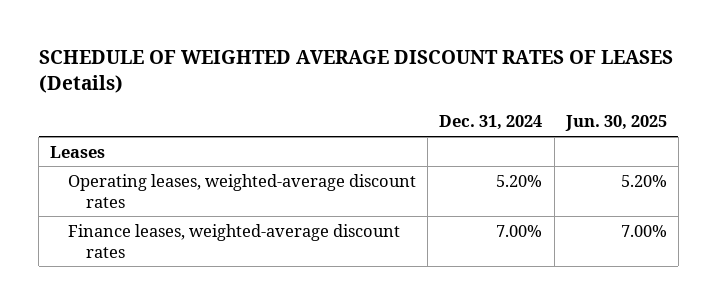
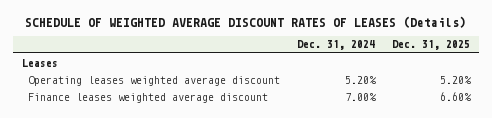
- | Dec. 31, 2024 | Jun. 30, 2025
+ | Dec. 31, 2024 | Dec. 31, 2025
- Operating leases, weighted-average discount rates | 5.20% | 5.20%
- Finance leases, weighted-average discount rates | 7.00% | 7.00%
+ Operating leases weighted average discount | 5.20% | 5.20%
+ Finance leases weighted average discount | 7.00% | 6.60%

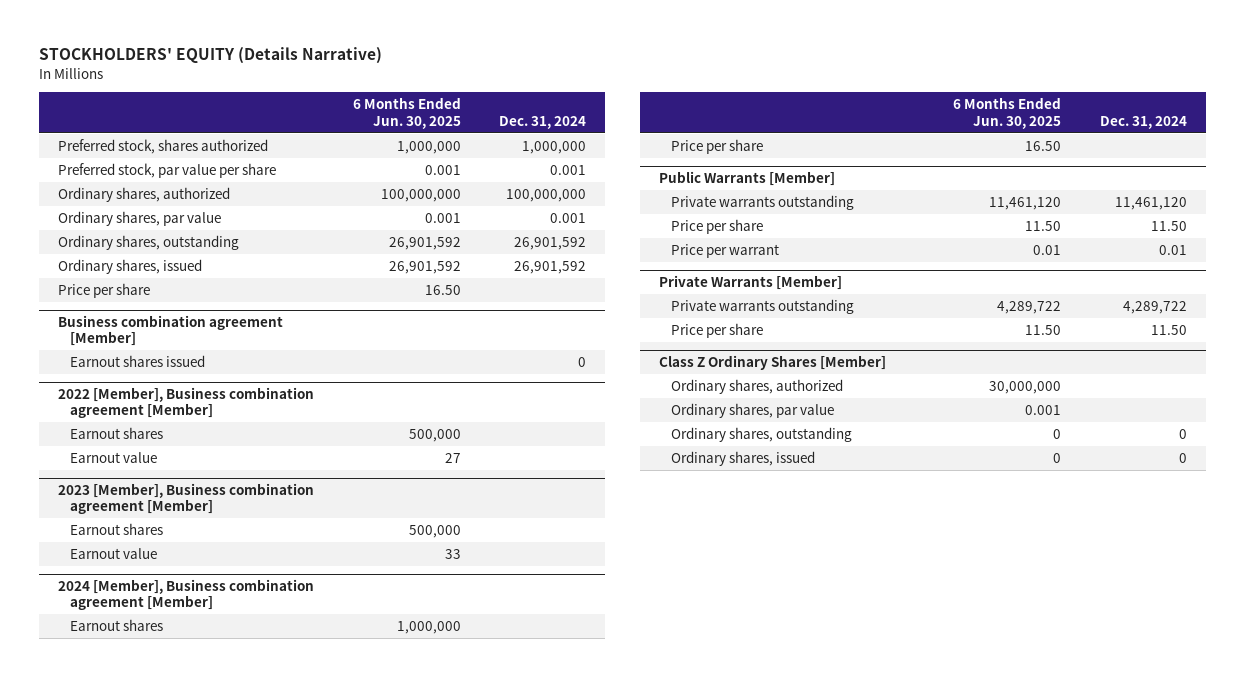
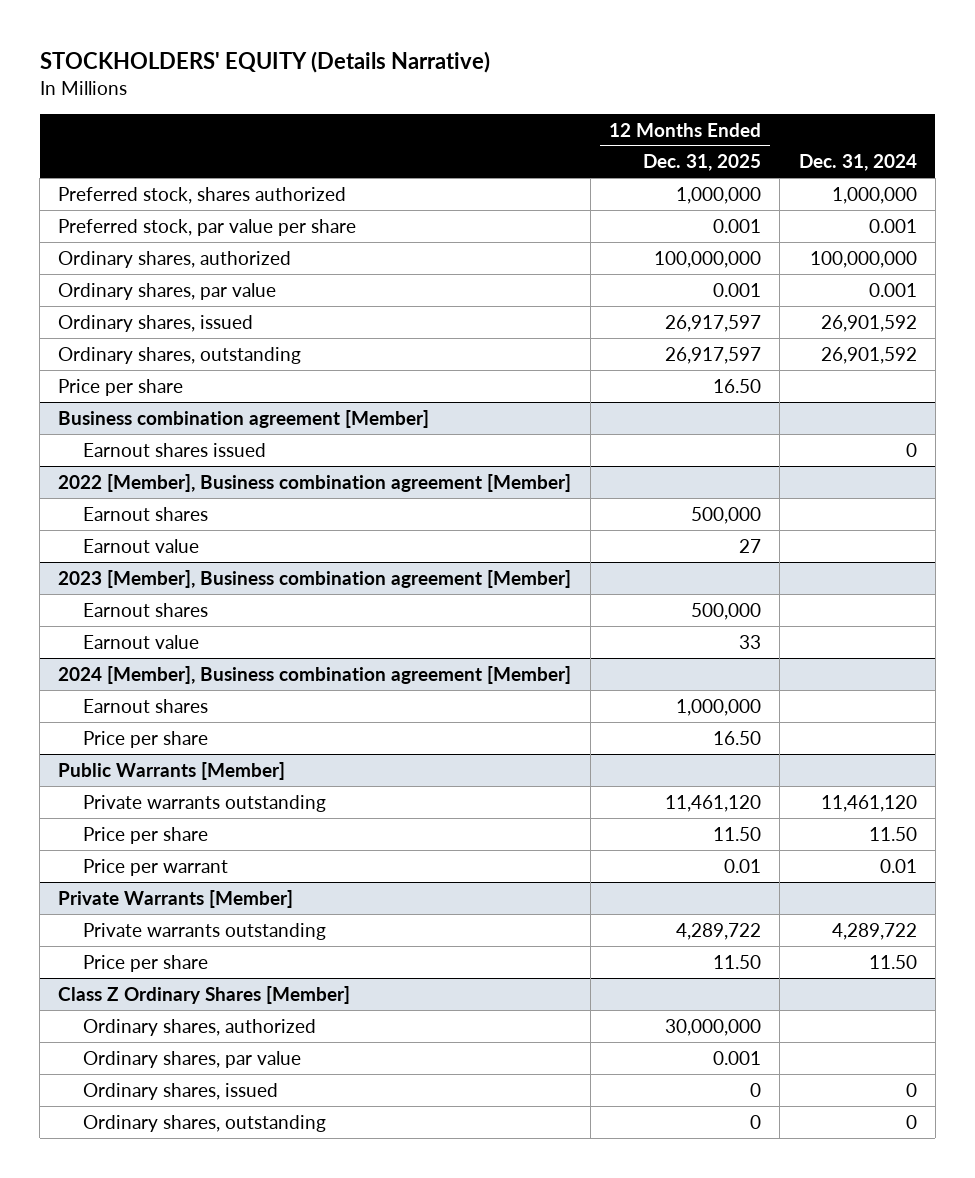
- | 6 Months Ended Jun. 30, 2025 | Dec. 31, 2024
+ | 12 Months Ended Dec. 31, 2025 | Dec. 31, 2024
moved down: Ordinary shares, outstanding | 26,917,597 | 26,901,592
@ Class Z Ordinary Shares [Member]
moved down: Ordinary shares, outstanding | 0 | 0

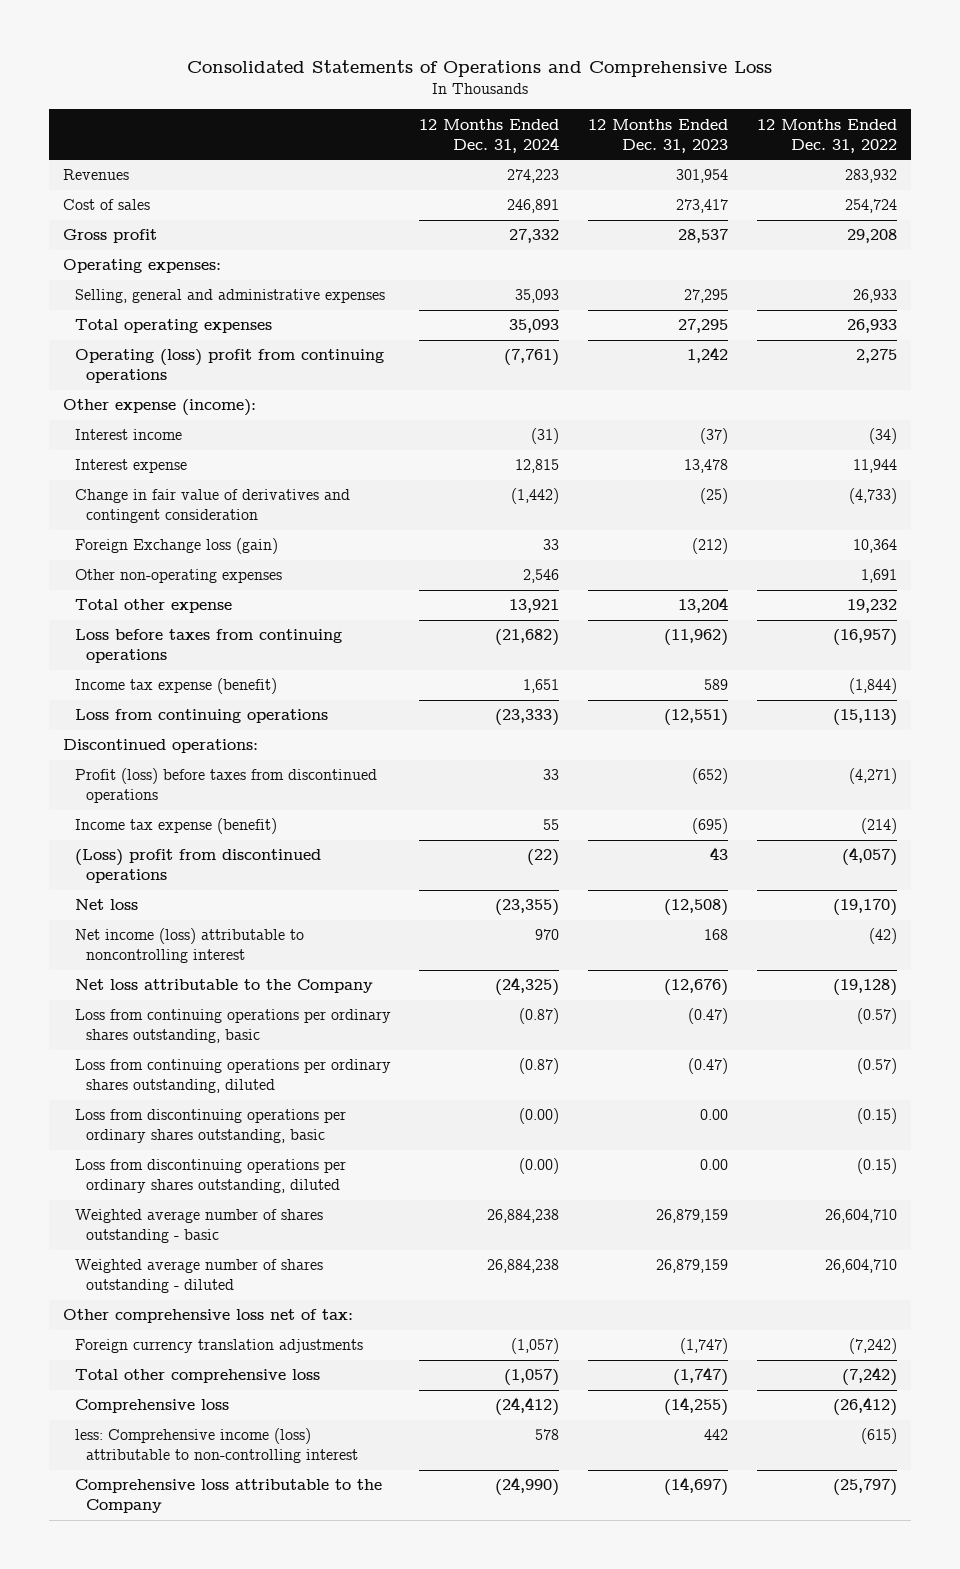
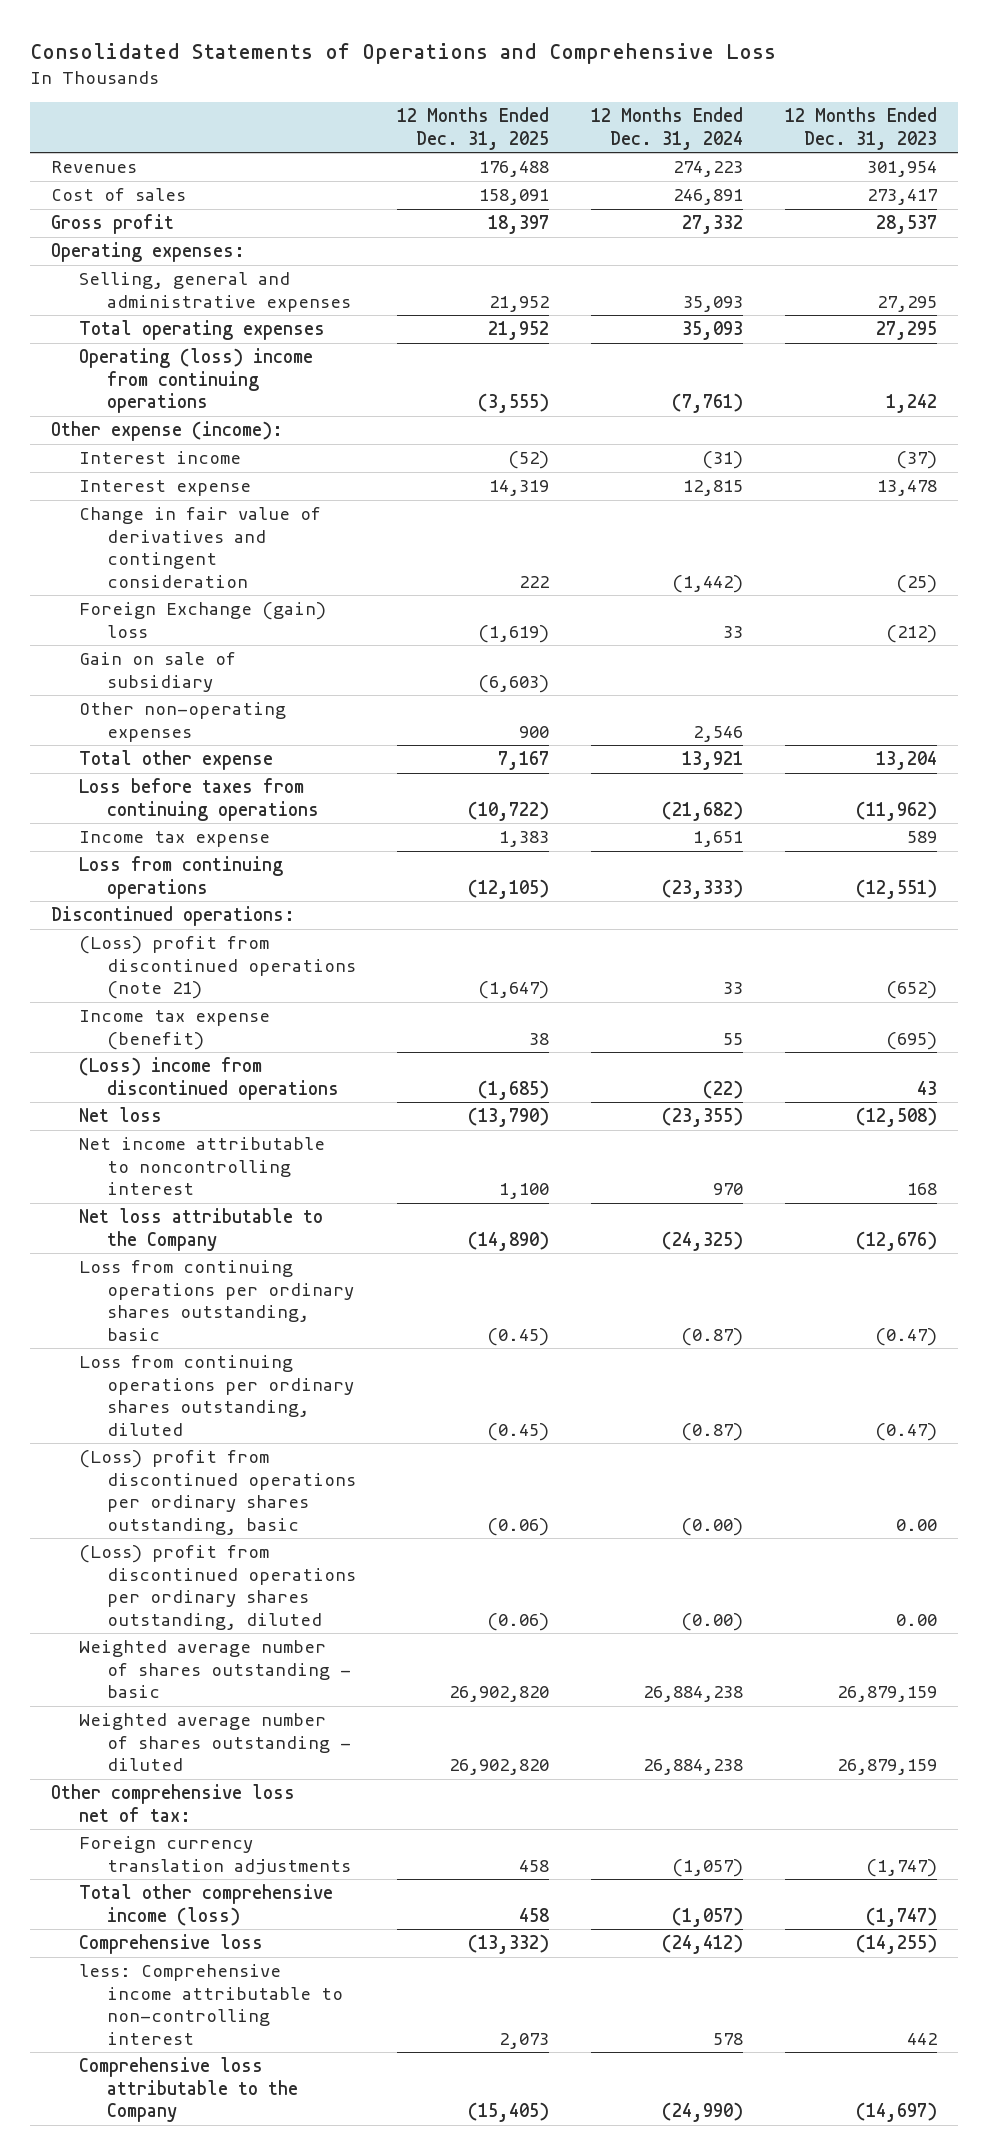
- | 12 Months Ended Dec. 31, 2024 | 12 Months Ended Dec. 31, 2023 | 12 Months Ended Dec. 31, 2022
+ | 12 Months Ended Dec. 31, 2025 | 12 Months Ended Dec. 31, 2024 | 12 Months Ended Dec. 31, 2023
- Operating (loss) profit from continuing operations | (7,761) | 1,242 | 2,275
+ Operating (loss) income from continuing operations | (3,555) | (7,761) | 1,242
- Foreign Exchange loss (gain) | 33 | (212) | 10,364
+ Foreign Exchange (gain) loss | (1,619) | 33 | (212)
+ Gain on sale of subsidiary | (6,603) | |
- Income tax expense (benefit) | 1,651 | 589 | (1,844)
+ Income tax expense | 1,383 | 1,651 | 589
- Profit (loss) before taxes from discontinued operations | 33 | (652) | (4,271)
+ (Loss) profit from discontinued operations (note 21) | (1,647) | 33 | (652)
- (Loss) profit from discontinued operations | (22) | 43 | (4,057)
+ (Loss) income from discontinued operations | (1,685) | (22) | 43
- Net income (loss) attributable to noncontrolling interest | 970 | 168 | (42)
+ Net income attributable to noncontrolling interest | 1,100 | 970 | 168
- Loss from discontinuing operations per ordinary shares outstanding, basic | (0.00) | 0.00 | (0.15)
- Loss from discontinuing operations per ordinary shares outstanding, diluted | (0.00) | 0.00 | (0.15)
+ (Loss) profit from discontinued operations per ordinary shares outstanding, basic | (0.06) | (0.00) | 0.00
+ (Loss) profit from discontinued operations per ordinary shares outstanding, diluted | (0.06) | (0.00) | 0.00
- Total other comprehensive loss | (1,057) | (1,747) | (7,242)
+ Total other comprehensive income (loss) | 458 | (1,057) | (1,747)
- less: Comprehensive income (loss) attributable to non-controlling interest | 578 | 442 | (615)
+ less: Comprehensive income attributable to non-controlling interest | 2,073 | 578 | 442

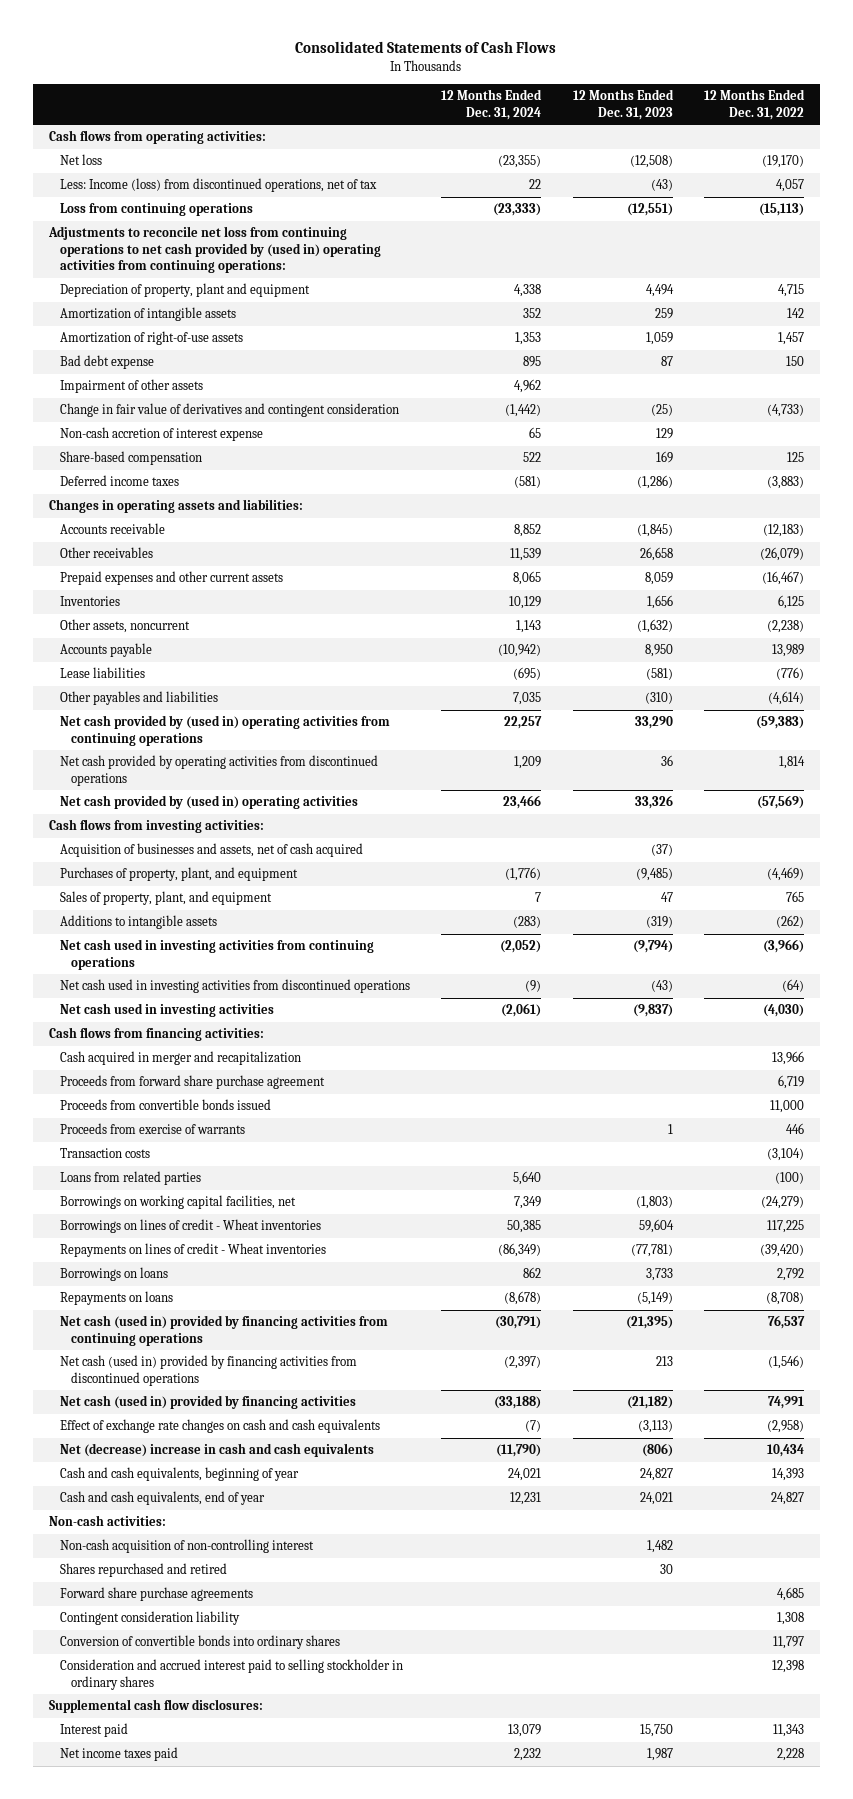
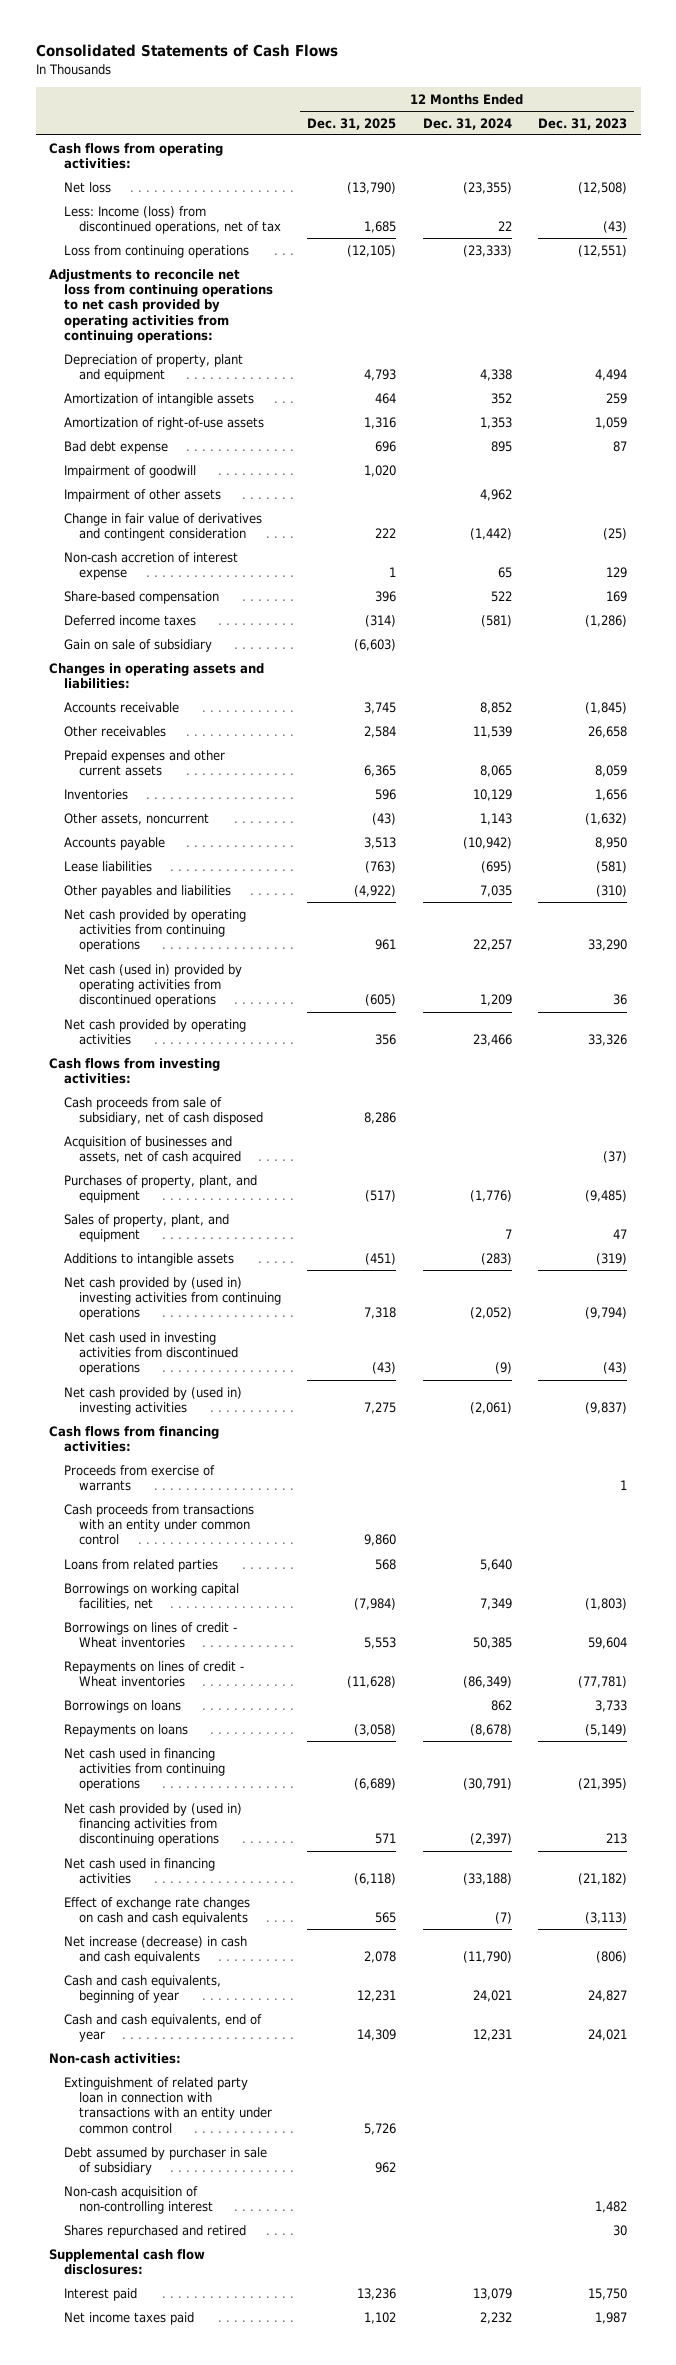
- | 12 Months Ended Dec. 31, 2024 | 12 Months Ended Dec. 31, 2023 | 12 Months Ended Dec. 31, 2022
+ | 12 Months Ended Dec. 31, 2025 | 12 Months Ended Dec. 31, 2024 | 12 Months Ended Dec. 31, 2023
- Adjustments to reconcile net loss from continuing operations to net cash provided by (used in) operating activities from continuing operations:
+ Adjustments to reconcile net loss from continuing operations to net cash provided by operating activities from continuing operations:
+ Impairment of goodwill | 1,020 | |
+ Gain on sale of subsidiary | (6,603) | |
- Net cash provided by (used in) operating activities from continuing operations | 22,257 | 33,290 | (59,383)
- Net cash provided by operating activities from discontinued operations | 1,209 | 36 | 1,814
- Net cash provided by (used in) operating activities | 23,466 | 33,326 | (57,569)
+ Net cash provided by operating activities from continuing operations | 961 | 22,257 | 33,290
+ Net cash (used in) provided by operating activities from discontinued operations | (605) | 1,209 | 36
+ Net cash provided by operating activities | 356 | 23,466 | 33,326
+ Cash proceeds from sale of subsidiary, net of cash disposed | 8,286 | |
- Net cash used in investing activities from continuing operations | (2,052) | (9,794) | (3,966)
+ Net cash provided by (used in) investing activities from continuing operations | 7,318 | (2,052) | (9,794)
- Net cash used in investing activities | (2,061) | (9,837) | (4,030)
+ Net cash provided by (used in) investing activities | 7,275 | (2,061) | (9,837)
- Cash acquired in merger and recapitalization | | | 13,966
- Proceeds from forward share purchase agreement | | | 6,719
- Proceeds from convertible bonds issued | | | 11,000
- Transaction costs | | | (3,104)
+ Cash proceeds from transactions with an entity under common control | 9,860 | |
- Net cash (used in) provided by financing activities from continuing operations | (30,791) | (21,395) | 76,537
- Net cash (used in) provided by financing activities from discontinued operations | (2,397) | 213 | (1,546)
- Net cash (used in) provided by financing activities | (33,188) | (21,182) | 74,991
+ Net cash used in financing activities from continuing operations | (6,689) | (30,791) | (21,395)
+ Net cash provided by (used in) financing activities from discontinuing operations | 571 | (2,397) | 213
+ Net cash used in financing activities | (6,118) | (33,188) | (21,182)
- Net (decrease) increase in cash and cash equivalents | (11,790) | (806) | 10,434
+ Net increase (decrease) in cash and cash equivalents | 2,078 | (11,790) | (806)
+ Extinguishment of related party loan in connection with transactions with an entity under common control | 5,726 | |
+ Debt assumed by purchaser in sale of subsidiary | 962 | |
- Forward share purchase agreements | | | 4,685
- Contingent consideration liability | | | 1,308
- Conversion of convertible bonds into ordinary shares | | | 11,797
- Consideration and accrued interest paid to selling stockholder in ordinary shares | | | 12,398

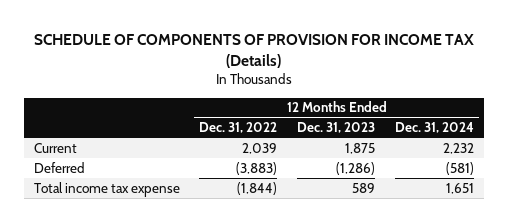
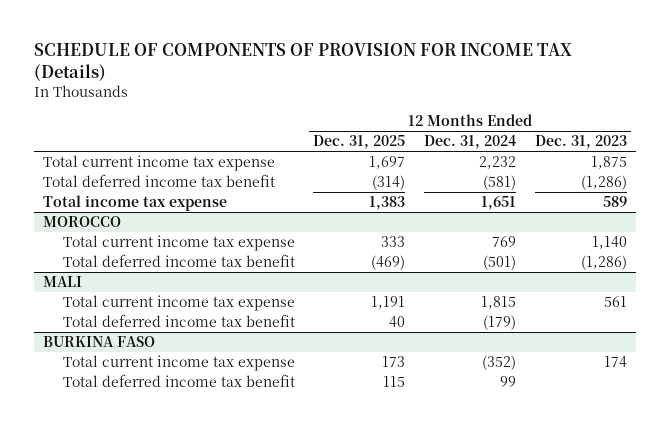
- | 12 Months Ended Dec. 31, 2022 | 12 Months Ended Dec. 31, 2023 | 12 Months Ended Dec. 31, 2024
+ | 12 Months Ended Dec. 31, 2025 | 12 Months Ended Dec. 31, 2024 | 12 Months Ended Dec. 31, 2023
- Current | 2,039 | 1,875 | 2,232
- Deferred | (3,883) | (1,286) | (581)
+ Total current income tax expense | 1,697 | 2,232 | 1,875
+ Total deferred income tax benefit | (314) | (581) | (1,286)
+ MOROCCO
+ Total current income tax expense | 333 | 769 | 1,140
+ Total deferred income tax benefit | (469) | (501) | (1,286)
+ MALI
+ Total current income tax expense | 1,191 | 1,815 | 561
+ Total deferred income tax benefit | 40 | (179) |
+ BURKINA FASO
+ Total current income tax expense | 173 | (352) | 174
+ Total deferred income tax benefit | 115 | 99 |

